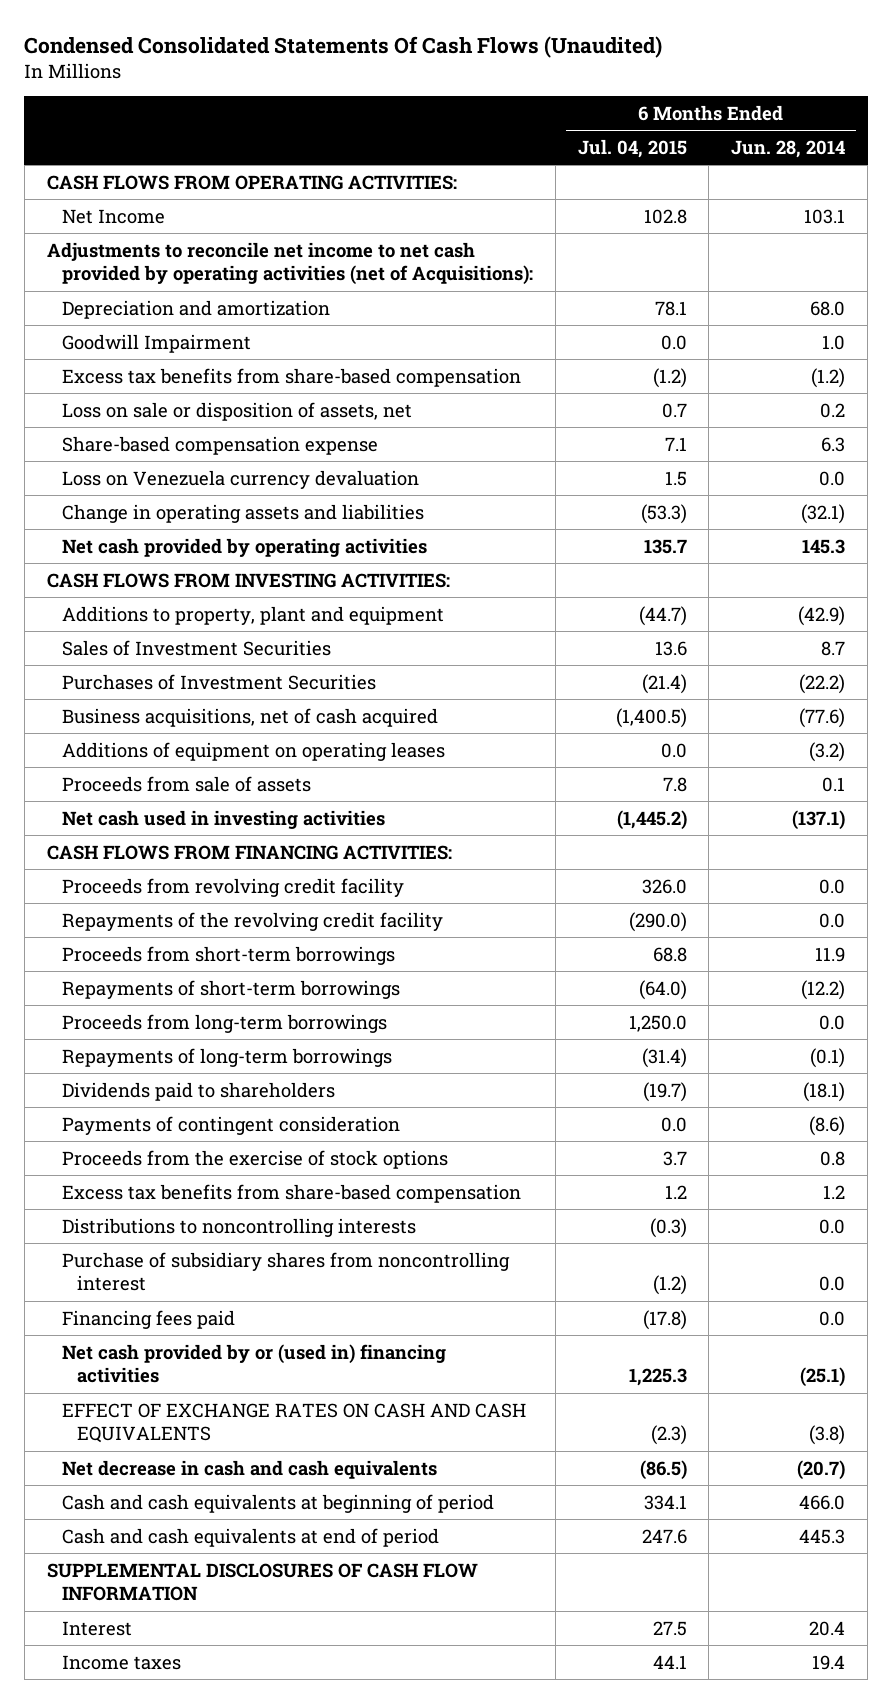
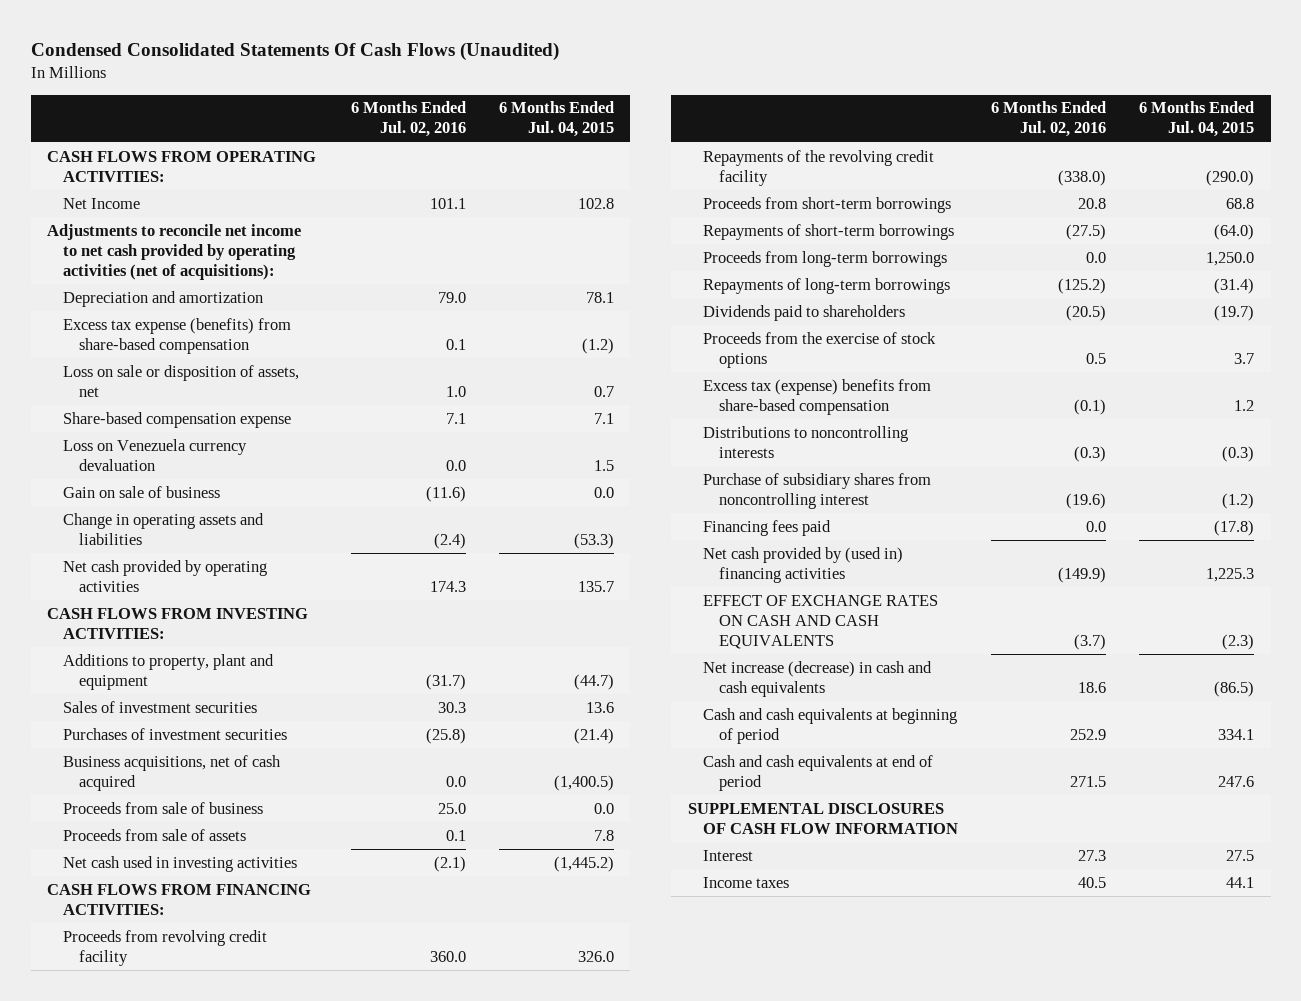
- | 6 Months Ended Jul. 04, 2015 | 6 Months Ended Jun. 28, 2014
+ | 6 Months Ended Jul. 02, 2016 | 6 Months Ended Jul. 04, 2015
- Adjustments to reconcile net income to net cash provided by operating activities (net of Acquisitions):
+ Adjustments to reconcile net income to net cash provided by operating activities (net of acquisitions):
- Goodwill Impairment | 0.0 | 1.0
- Excess tax benefits from share-based compensation | (1.2) | (1.2)
+ Excess tax expense (benefits) from share-based compensation | 0.1 | (1.2)
+ Gain on sale of business | (11.6) | 0.0
- Sales of Investment Securities | 13.6 | 8.7
- Purchases of Investment Securities | (21.4) | (22.2)
+ Sales of investment securities | 30.3 | 13.6
+ Purchases of investment securities | (25.8) | (21.4)
- Additions of equipment on operating leases | 0.0 | (3.2)
+ Proceeds from sale of business | 25.0 | 0.0
- Payments of contingent consideration | 0.0 | (8.6)
- Excess tax benefits from share-based compensation | 1.2 | 1.2
+ Excess tax (expense) benefits from share-based compensation | (0.1) | 1.2
- Net cash provided by or (used in) financing activities | 1,225.3 | (25.1)
+ Net cash provided by (used in) financing activities | (149.9) | 1,225.3
- Net decrease in cash and cash equivalents | (86.5) | (20.7)
+ Net increase (decrease) in cash and cash equivalents | 18.6 | (86.5)

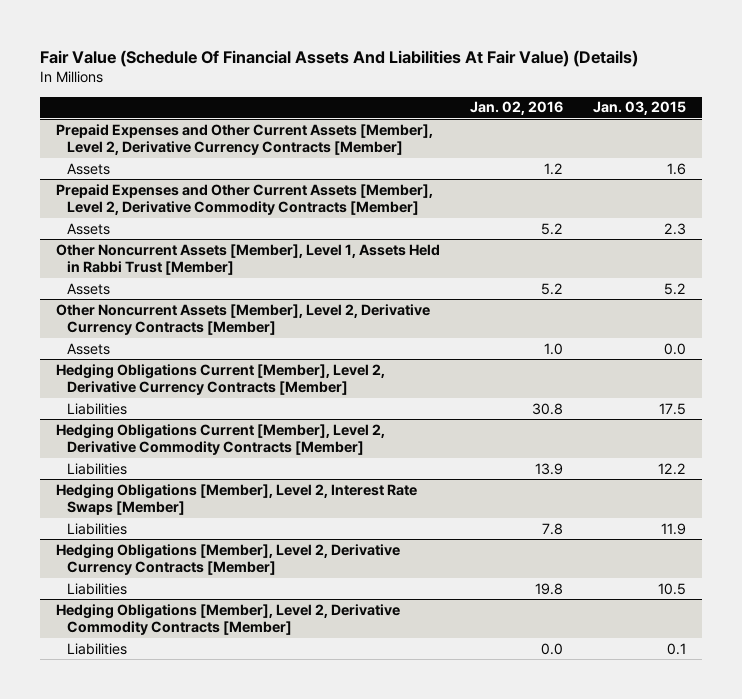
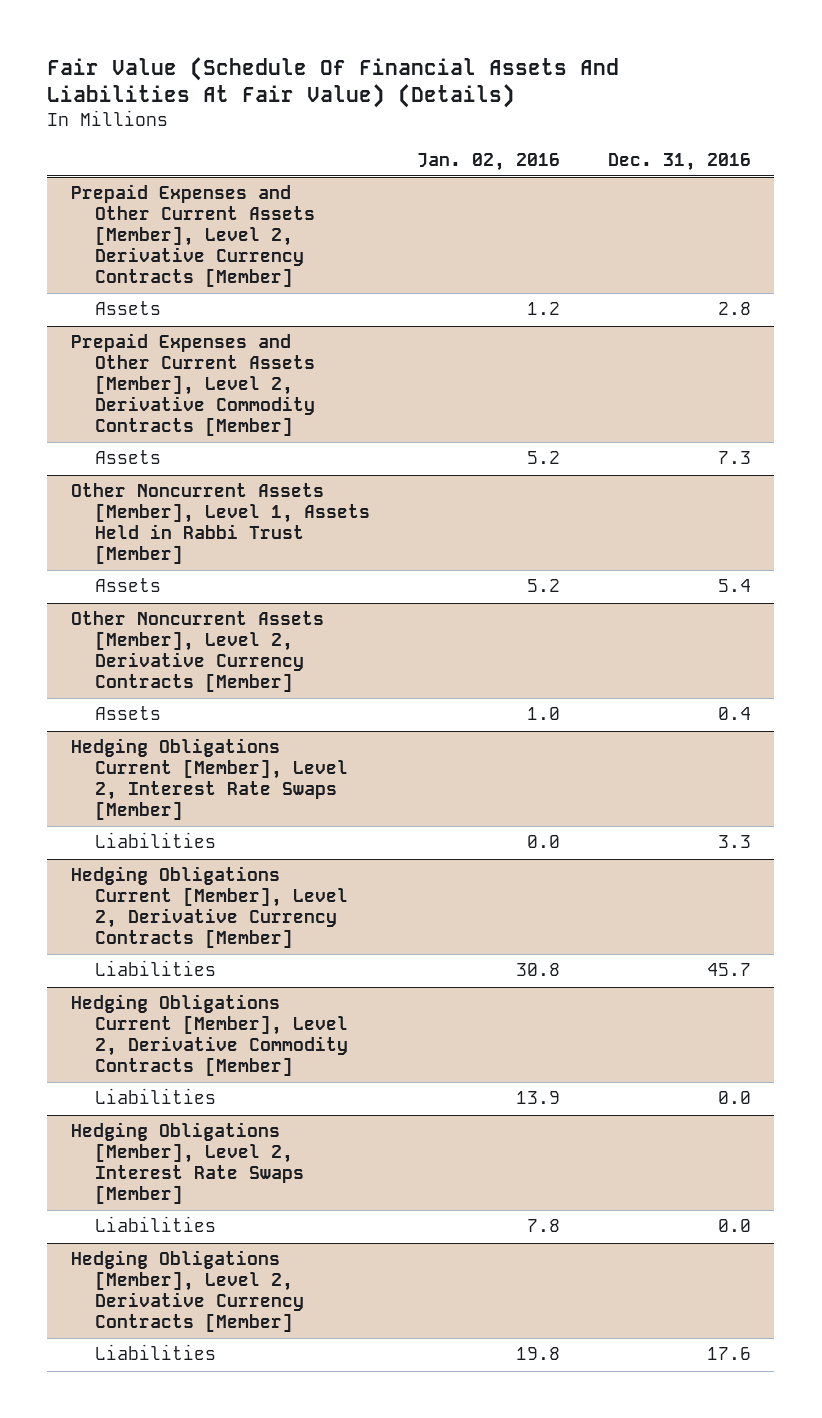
- | Jan. 02, 2016 | Jan. 03, 2015
+ | Jan. 02, 2016 | Dec. 31, 2016
+ Hedging Obligations Current [Member], Level 2, Interest Rate Swaps [Member]
+ Liabilities | 0.0 | 3.3
- Hedging Obligations [Member], Level 2, Derivative Commodity Contracts [Member]
- Liabilities | 0.0 | 0.1

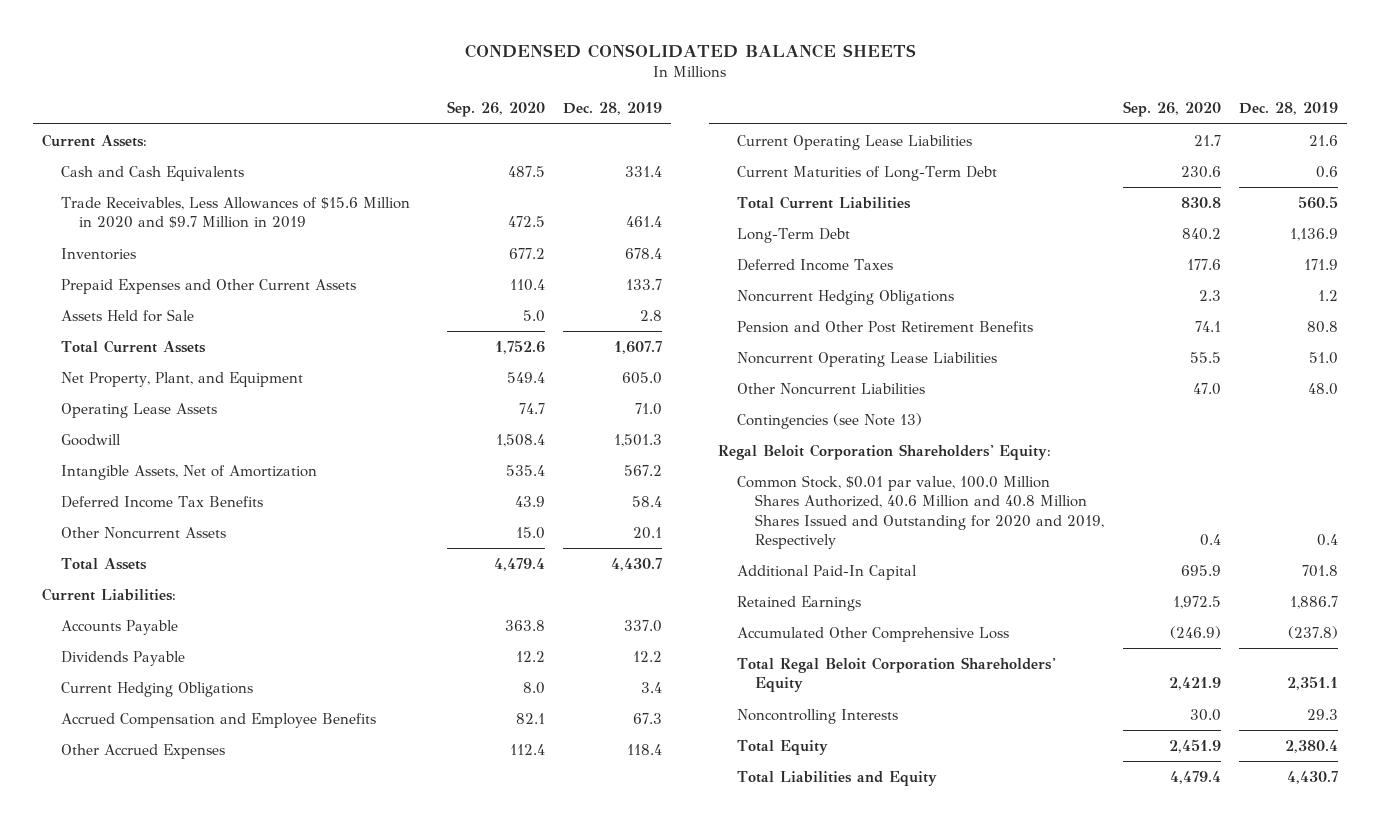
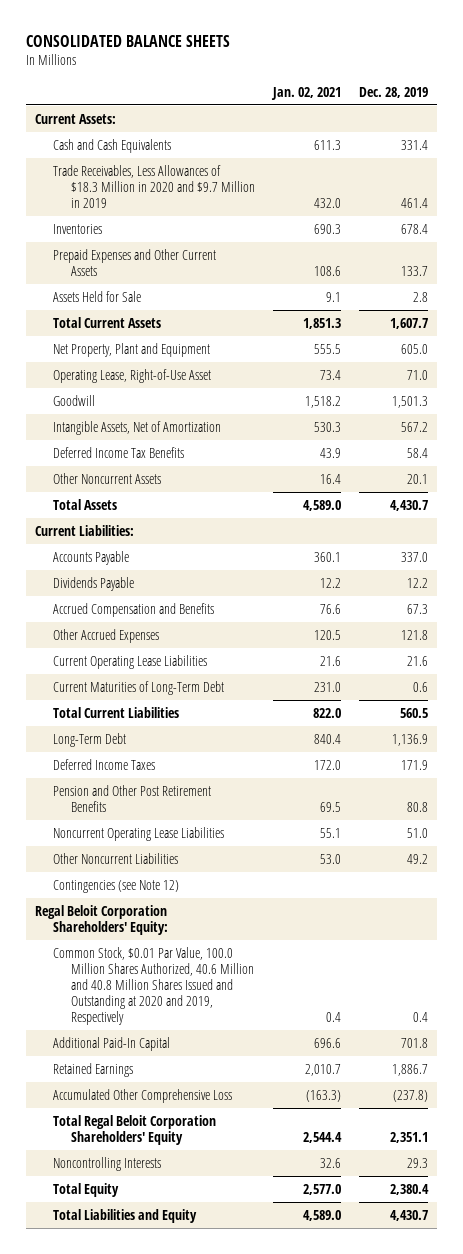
- CONDENSED CONSOLIDATED BALANCE SHEETS
+ CONSOLIDATED BALANCE SHEETS
- | Sep. 26, 2020 | Dec. 28, 2019
+ | Jan. 02, 2021 | Dec. 28, 2019
- Trade Receivables, Less Allowances of $15.6 Million in 2020 and $9.7 Million in 2019 | 472.5 | 461.4
+ Trade Receivables, Less Allowances of $18.3 Million in 2020 and $9.7 Million in 2019 | 432.0 | 461.4
- Net Property, Plant, and Equipment | 549.4 | 605.0
- Operating Lease Assets | 74.7 | 71.0
+ Net Property, Plant and Equipment | 555.5 | 605.0
+ Operating Lease, Right-of-Use Asset | 73.4 | 71.0
- Current Hedging Obligations | 8.0 | 3.4
- Accrued Compensation and Employee Benefits | 82.1 | 67.3
- Other Accrued Expenses | 112.4 | 118.4
+ Accrued Compensation and Benefits | 76.6 | 67.3
+ Other Accrued Expenses | 120.5 | 121.8
- Noncurrent Hedging Obligations | 2.3 | 1.2
- Other Noncurrent Liabilities | 47.0 | 48.0
- Contingencies (see Note 13)
+ Other Noncurrent Liabilities | 53.0 | 49.2
+ Contingencies (see Note 12)
- Common Stock, $0.01 par value, 100.0 Million Shares Authorized, 40.6 Million and 40.8 Million Shares Issued and Outstanding for 2020 and 2019, Respectively | 0.4 | 0.4
+ Common Stock, $0.01 Par Value, 100.0 Million Shares Authorized, 40.6 Million and 40.8 Million Shares Issued and Outstanding at 2020 and 2019, Respectively | 0.4 | 0.4

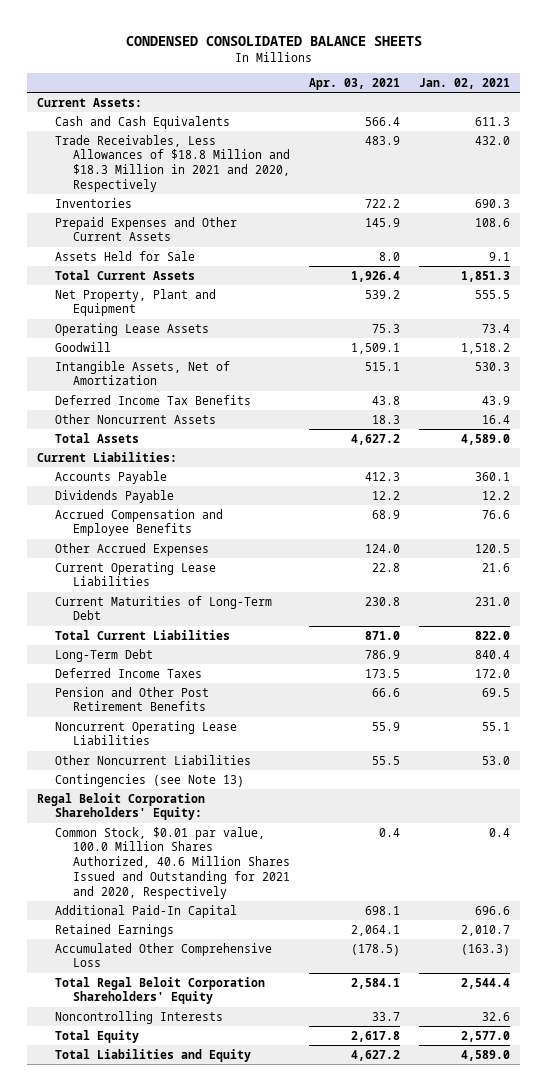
- CONSOLIDATED BALANCE SHEETS
+ CONDENSED CONSOLIDATED BALANCE SHEETS
- | Jan. 02, 2021 | Dec. 28, 2019
+ | Apr. 03, 2021 | Jan. 02, 2021
- Trade Receivables, Less Allowances of $18.3 Million in 2020 and $9.7 Million in 2019 | 432.0 | 461.4
+ Trade Receivables, Less Allowances of $18.8 Million and $18.3 Million in 2021 and 2020, Respectively | 483.9 | 432.0
- Operating Lease, Right-of-Use Asset | 73.4 | 71.0
+ Operating Lease Assets | 75.3 | 73.4
- Accrued Compensation and Benefits | 76.6 | 67.3
+ Accrued Compensation and Employee Benefits | 68.9 | 76.6
- Contingencies (see Note 12)
+ Contingencies (see Note 13)
- Common Stock, $0.01 Par Value, 100.0 Million Shares Authorized, 40.6 Million and 40.8 Million Shares Issued and Outstanding at 2020 and 2019, Respectively | 0.4 | 0.4
+ Common Stock, $0.01 par value, 100.0 Million Shares Authorized, 40.6 Million Shares Issued and Outstanding for 2021 and 2020, Respectively | 0.4 | 0.4

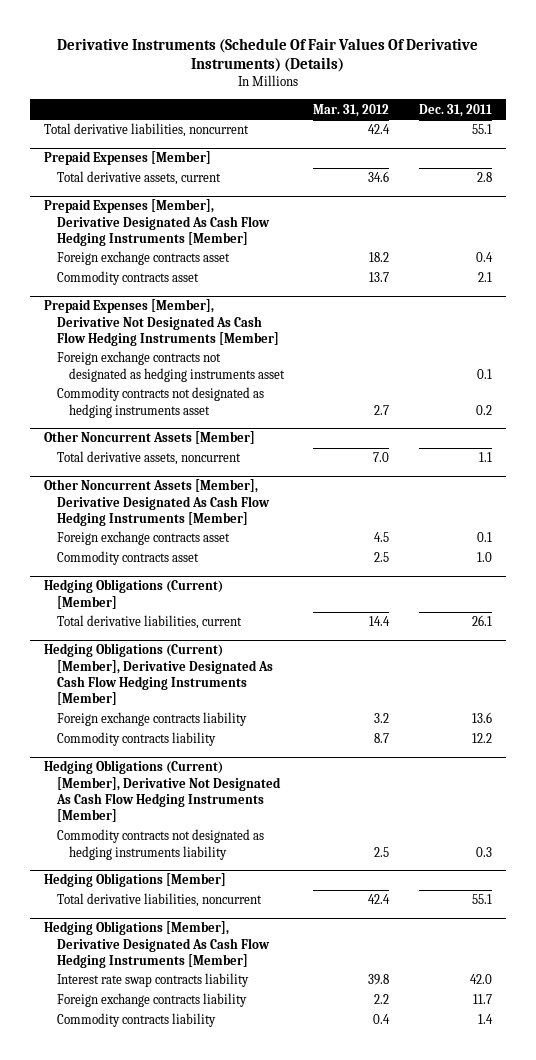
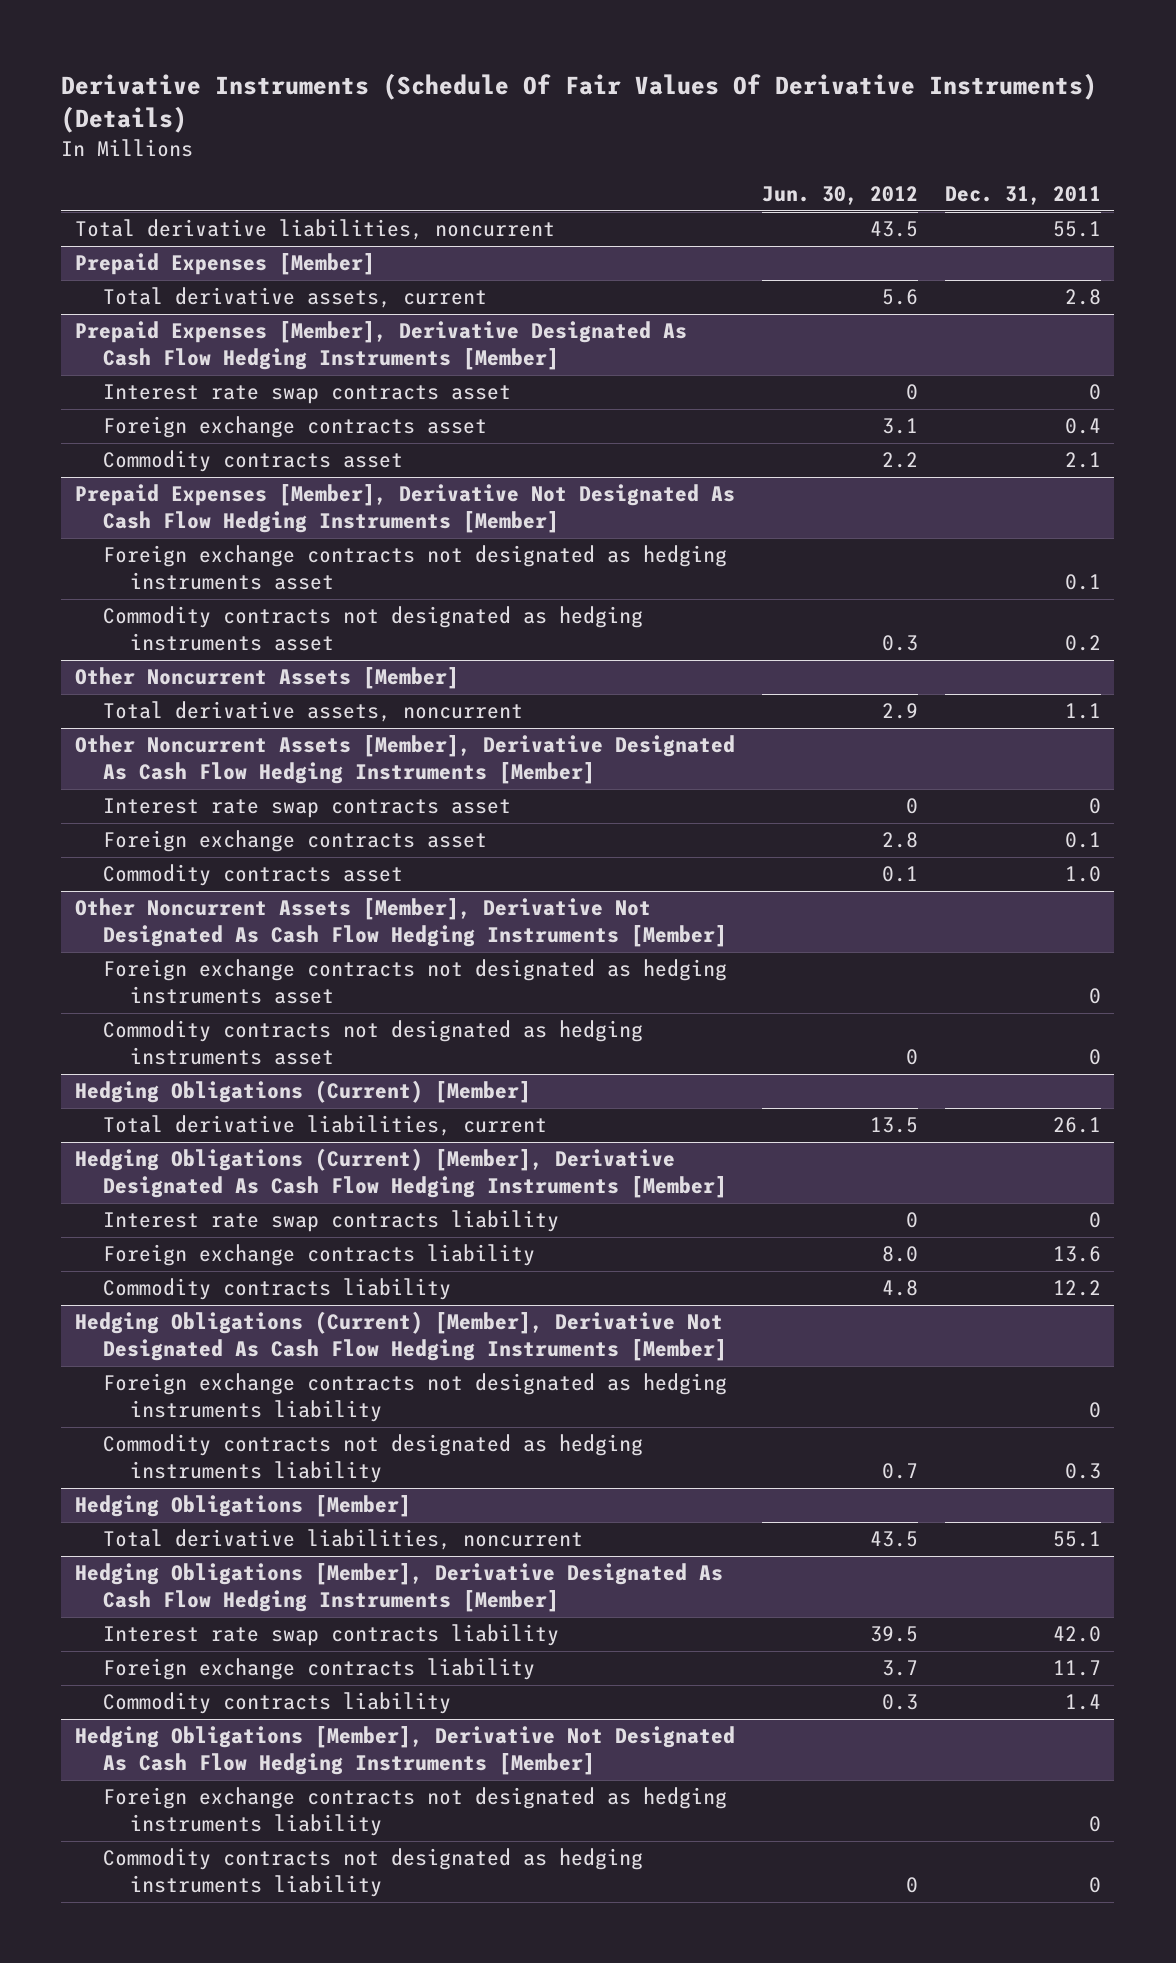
- | Mar. 31, 2012 | Dec. 31, 2011
+ | Jun. 30, 2012 | Dec. 31, 2011
@ Prepaid Expenses [Member], Derivative Designated As Cash Flow Hedging Instruments [Member]
+ Interest rate swap contracts asset | 0 | 0
@ Other Noncurrent Assets [Member], Derivative Designated As Cash Flow Hedging Instruments [Member]
+ Interest rate swap contracts asset | 0 | 0
+ Other Noncurrent Assets [Member], Derivative Not Designated As Cash Flow Hedging Instruments [Member]
+ Foreign exchange contracts not designated as hedging instruments asset | | 0
+ Commodity contracts not designated as hedging instruments asset | 0 | 0
@ Hedging Obligations (Current) [Member], Derivative Designated As Cash Flow Hedging Instruments [Member]
+ Interest rate swap contracts liability | 0 | 0
@ Hedging Obligations (Current) [Member], Derivative Not Designated As Cash Flow Hedging Instruments [Member]
+ Foreign exchange contracts not designated as hedging instruments liability | | 0
+ Hedging Obligations [Member], Derivative Not Designated As Cash Flow Hedging Instruments [Member]
+ Foreign exchange contracts not designated as hedging instruments liability | | 0
+ Commodity contracts not designated as hedging instruments liability | 0 | 0

